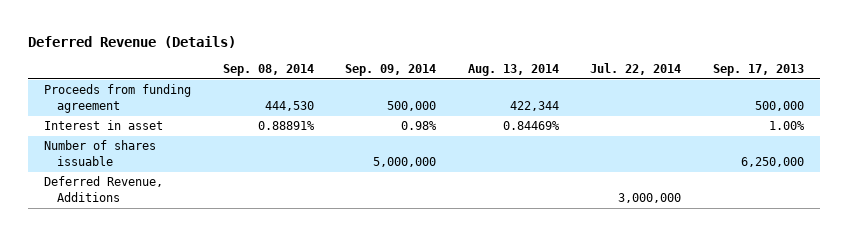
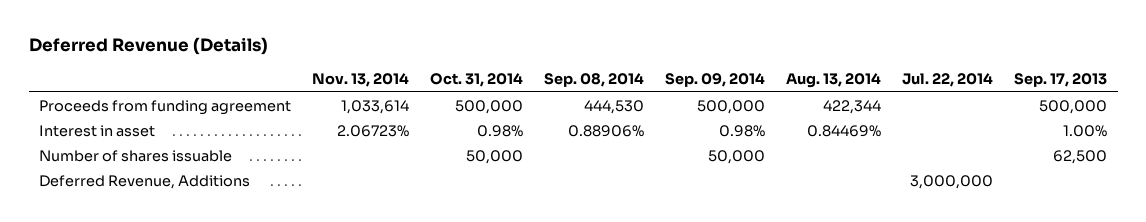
- | Sep. 08, 2014 | Sep. 09, 2014 | Aug. 13, 2014 | Jul. 22, 2014 | Sep. 17, 2013
+ | Nov. 13, 2014 | Oct. 31, 2014 | Sep. 08, 2014 | Sep. 09, 2014 | Aug. 13, 2014 | Jul. 22, 2014 | Sep. 17, 2013
- Interest in asset | 0.88891% | 0.98% | 0.84469% | | 1.00%
- Number of shares issuable | | 5,000,000 | | | 6,250,000
+ Interest in asset | 2.06723% | 0.98% | 0.88906% | 0.98% | 0.84469% | | 1.00%
+ Number of shares issuable | | 50,000 | | 50,000 | | | 62,500

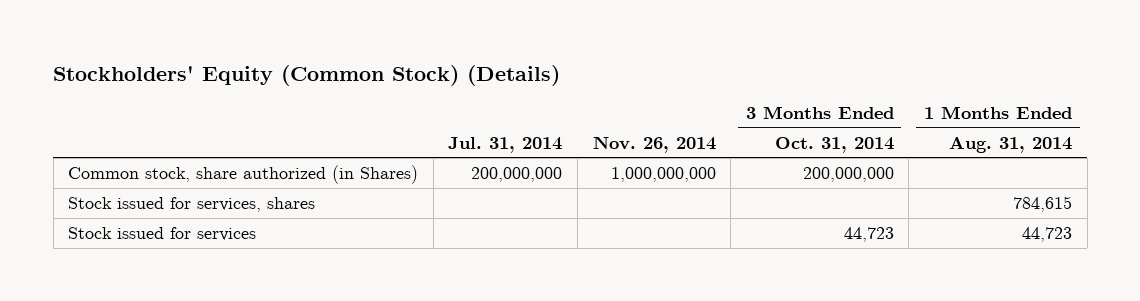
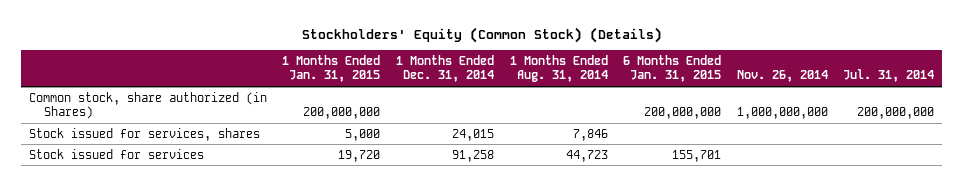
- | Jul. 31, 2014 | Nov. 26, 2014 | 3 Months Ended Oct. 31, 2014 | 1 Months Ended Aug. 31, 2014
+ | 1 Months Ended Jan. 31, 2015 | 1 Months Ended Dec. 31, 2014 | 1 Months Ended Aug. 31, 2014 | 6 Months Ended Jan. 31, 2015 | Nov. 26, 2014 | Jul. 31, 2014
- Stock issued for services, shares | | | | 784,615
+ Stock issued for services, shares | 5,000 | 24,015 | 7,846 | | |

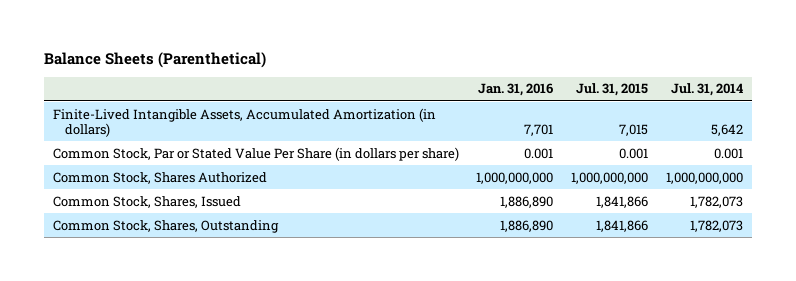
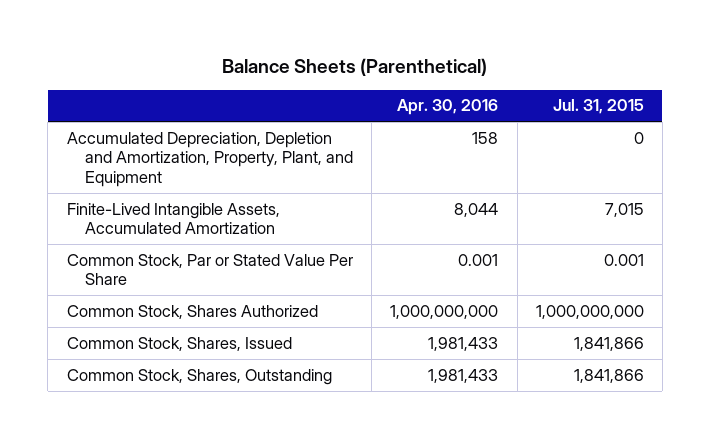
- | Jan. 31, 2016 | Jul. 31, 2015 | Jul. 31, 2014
+ | Apr. 30, 2016 | Jul. 31, 2015
- Finite-Lived Intangible Assets, Accumulated Amortization (in dollars) | 7,701 | 7,015 | 5,642
- Common Stock, Par or Stated Value Per Share (in dollars per share) | 0.001 | 0.001 | 0.001
+ Accumulated Depreciation, Depletion and Amortization, Property, Plant, and Equipment | 158 | 0
+ Finite-Lived Intangible Assets, Accumulated Amortization | 8,044 | 7,015
+ Common Stock, Par or Stated Value Per Share | 0.001 | 0.001

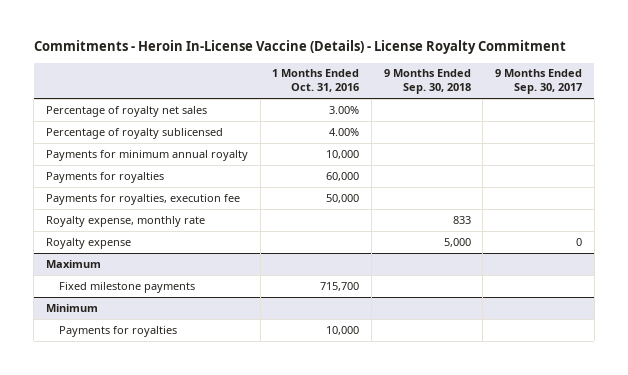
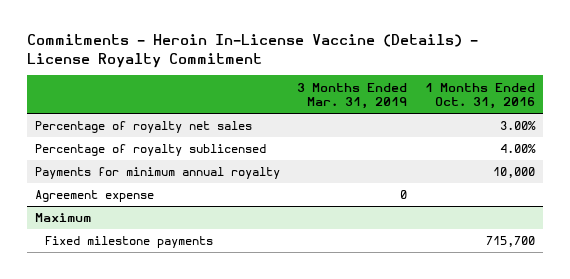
- | 1 Months Ended Oct. 31, 2016 | 9 Months Ended Sep. 30, 2018 | 9 Months Ended Sep. 30, 2017
+ | 3 Months Ended Mar. 31, 2019 | 1 Months Ended Oct. 31, 2016
- Payments for royalties | 60,000 | |
- Payments for royalties, execution fee | 50,000 | |
- Royalty expense, monthly rate | | 833 |
- Royalty expense | | 5,000 | 0
+ Agreement expense | 0 |
- Minimum
- Payments for royalties | 10,000 | |

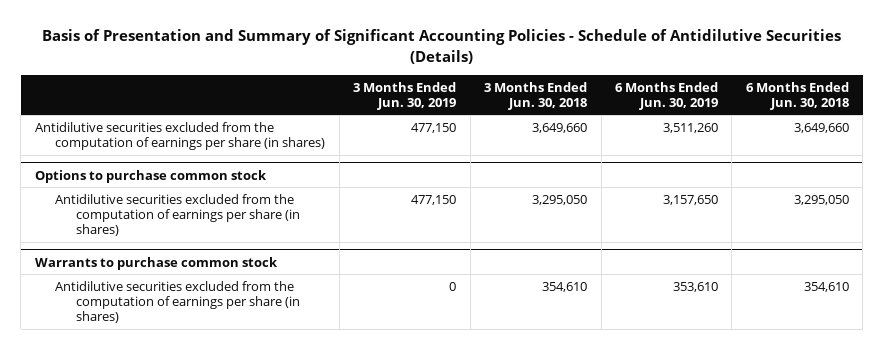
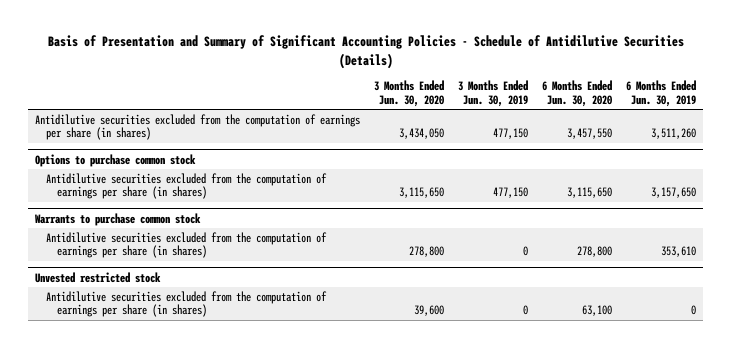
- | 3 Months Ended Jun. 30, 2019 | 3 Months Ended Jun. 30, 2018 | 6 Months Ended Jun. 30, 2019 | 6 Months Ended Jun. 30, 2018
+ | 3 Months Ended Jun. 30, 2020 | 3 Months Ended Jun. 30, 2019 | 6 Months Ended Jun. 30, 2020 | 6 Months Ended Jun. 30, 2019
+ Unvested restricted stock
+ Antidilutive securities excluded from the computation of earnings per share (in shares) | 39,600 | 0 | 63,100 | 0

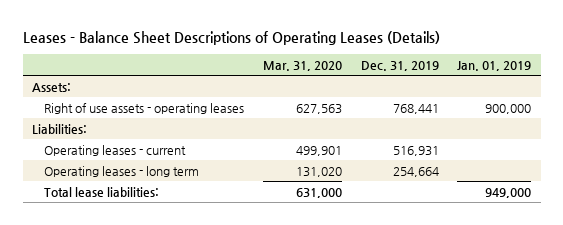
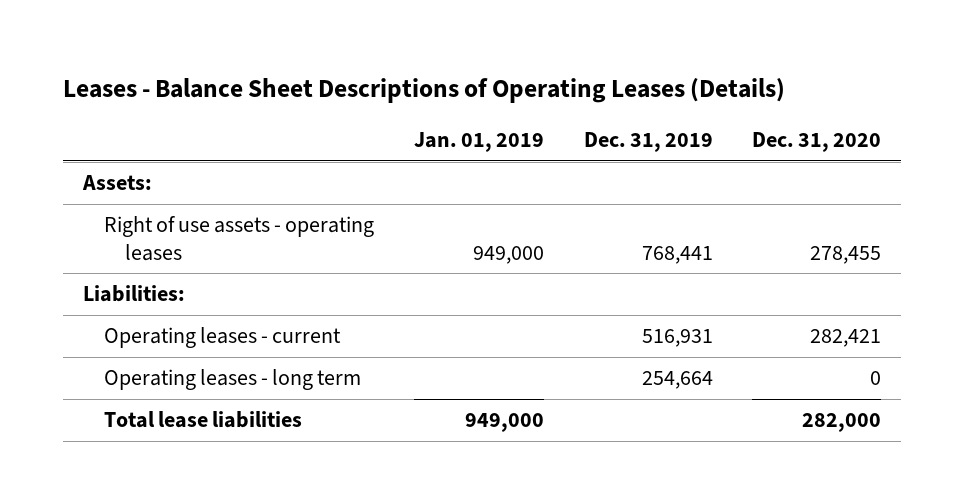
- | Mar. 31, 2020 | Dec. 31, 2019 | Jan. 01, 2019
+ | Jan. 01, 2019 | Dec. 31, 2019 | Dec. 31, 2020
- Right of use assets - operating leases | 627,563 | 768,441 | 900,000
+ Right of use assets - operating leases | 949,000 | 768,441 | 278,455
- Total lease liabilities: | 631,000 | | 949,000
+ Total lease liabilities | 949,000 | | 282,000

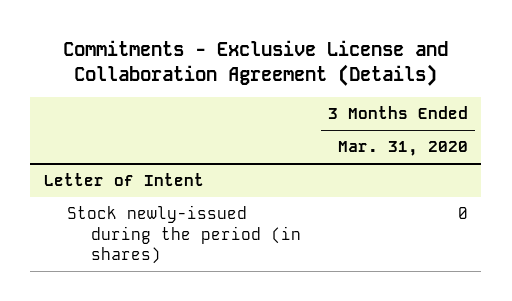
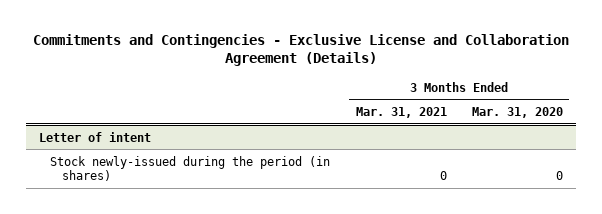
- Commitments - Exclusive License and Collaboration Agreement (Details)
+ Commitments and Contingencies - Exclusive License and Collaboration Agreement (Details)
- | 3 Months Ended Mar. 31, 2020
+ | 3 Months Ended Mar. 31, 2021 | 3 Months Ended Mar. 31, 2020
- Letter of Intent
+ Letter of intent

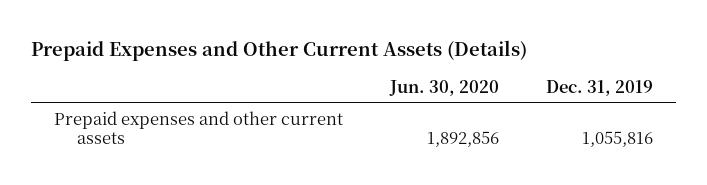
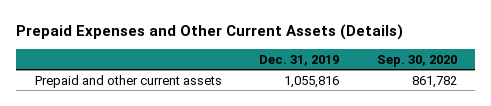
- | Jun. 30, 2020 | Dec. 31, 2019
+ | Dec. 31, 2019 | Sep. 30, 2020
- Prepaid expenses and other current assets | 1,892,856 | 1,055,816
+ Prepaid and other current assets | 1,055,816 | 861,782

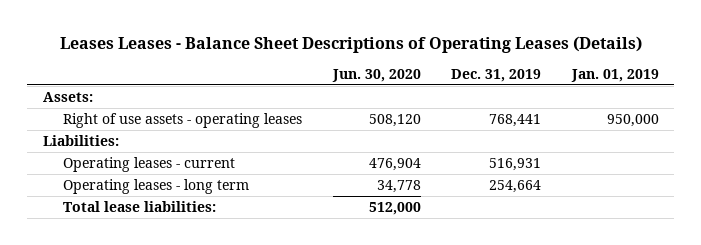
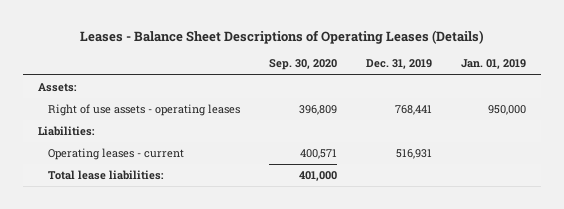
- Leases Leases - Balance Sheet Descriptions of Operating Leases (Details)
+ Leases - Balance Sheet Descriptions of Operating Leases (Details)
- | Jun. 30, 2020 | Dec. 31, 2019 | Jan. 01, 2019
+ | Sep. 30, 2020 | Dec. 31, 2019 | Jan. 01, 2019
- Operating leases - long term | 34,778 | 254,664 |

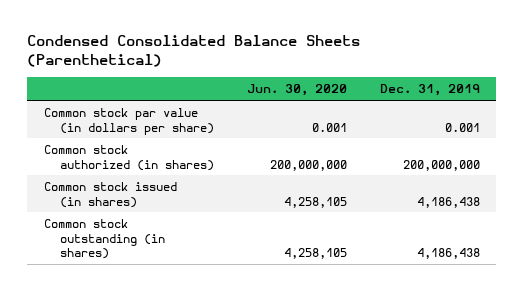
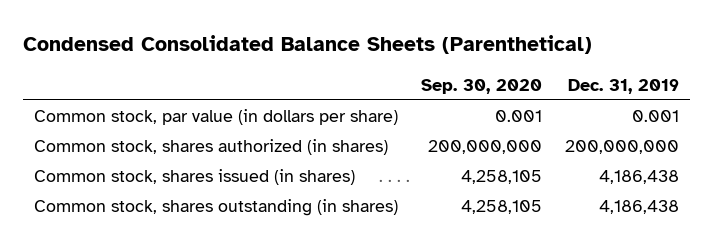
- | Jun. 30, 2020 | Dec. 31, 2019
+ | Sep. 30, 2020 | Dec. 31, 2019
- Common stock par value (in dollars per share) | 0.001 | 0.001
- Common stock authorized (in shares) | 200,000,000 | 200,000,000
- Common stock issued (in shares) | 4,258,105 | 4,186,438
- Common stock outstanding (in shares) | 4,258,105 | 4,186,438
+ Common stock, par value (in dollars per share) | 0.001 | 0.001
+ Common stock, shares authorized (in shares) | 200,000,000 | 200,000,000
+ Common stock, shares issued (in shares) | 4,258,105 | 4,186,438
+ Common stock, shares outstanding (in shares) | 4,258,105 | 4,186,438

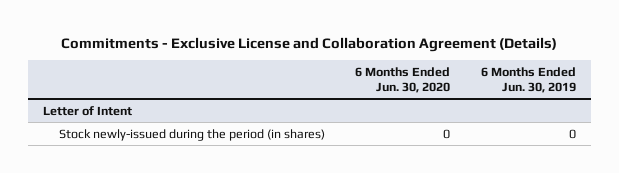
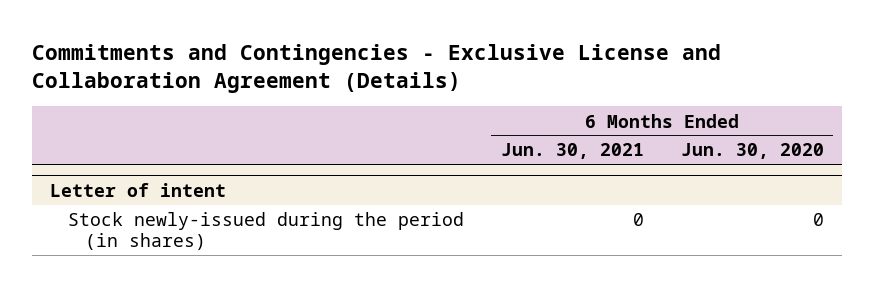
- Commitments - Exclusive License and Collaboration Agreement (Details)
+ Commitments and Contingencies - Exclusive License and Collaboration Agreement (Details)
- | 6 Months Ended Jun. 30, 2020 | 6 Months Ended Jun. 30, 2019
+ | 6 Months Ended Jun. 30, 2021 | 6 Months Ended Jun. 30, 2020
- Letter of Intent
+ Letter of intent

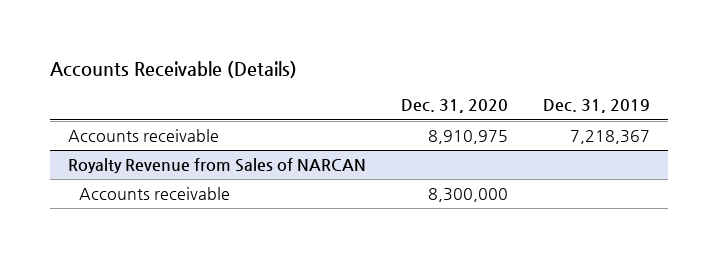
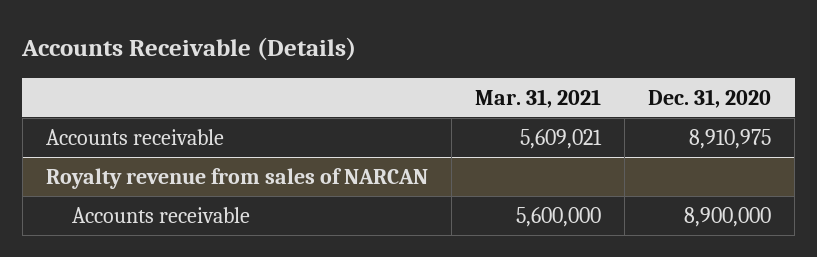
- | Dec. 31, 2020 | Dec. 31, 2019
+ | Mar. 31, 2021 | Dec. 31, 2020
- Royalty Revenue from Sales of NARCAN
- Accounts receivable | 8,300,000 |
+ Royalty revenue from sales of NARCAN
+ Accounts receivable | 5,600,000 | 8,900,000

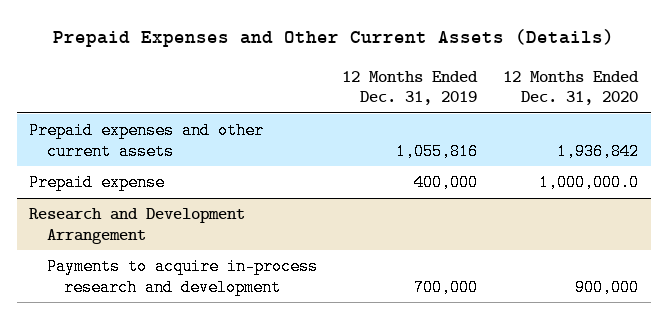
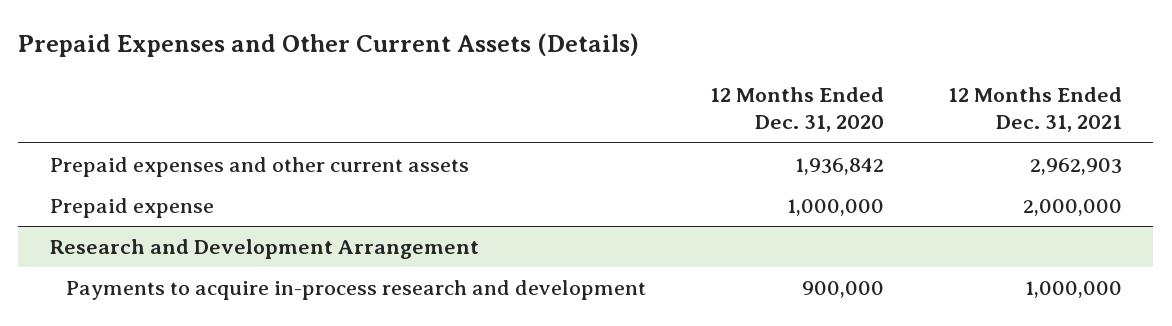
- | 12 Months Ended Dec. 31, 2019 | 12 Months Ended Dec. 31, 2020
+ | 12 Months Ended Dec. 31, 2020 | 12 Months Ended Dec. 31, 2021
- Prepaid expense | 400,000 | 1,000,000.0
+ Prepaid expense | 1,000,000 | 2,000,000

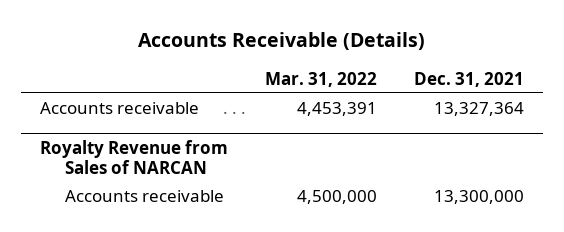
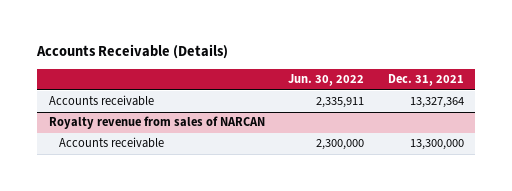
- | Mar. 31, 2022 | Dec. 31, 2021
+ | Jun. 30, 2022 | Dec. 31, 2021
- Royalty Revenue from Sales of NARCAN
+ Royalty revenue from sales of NARCAN

